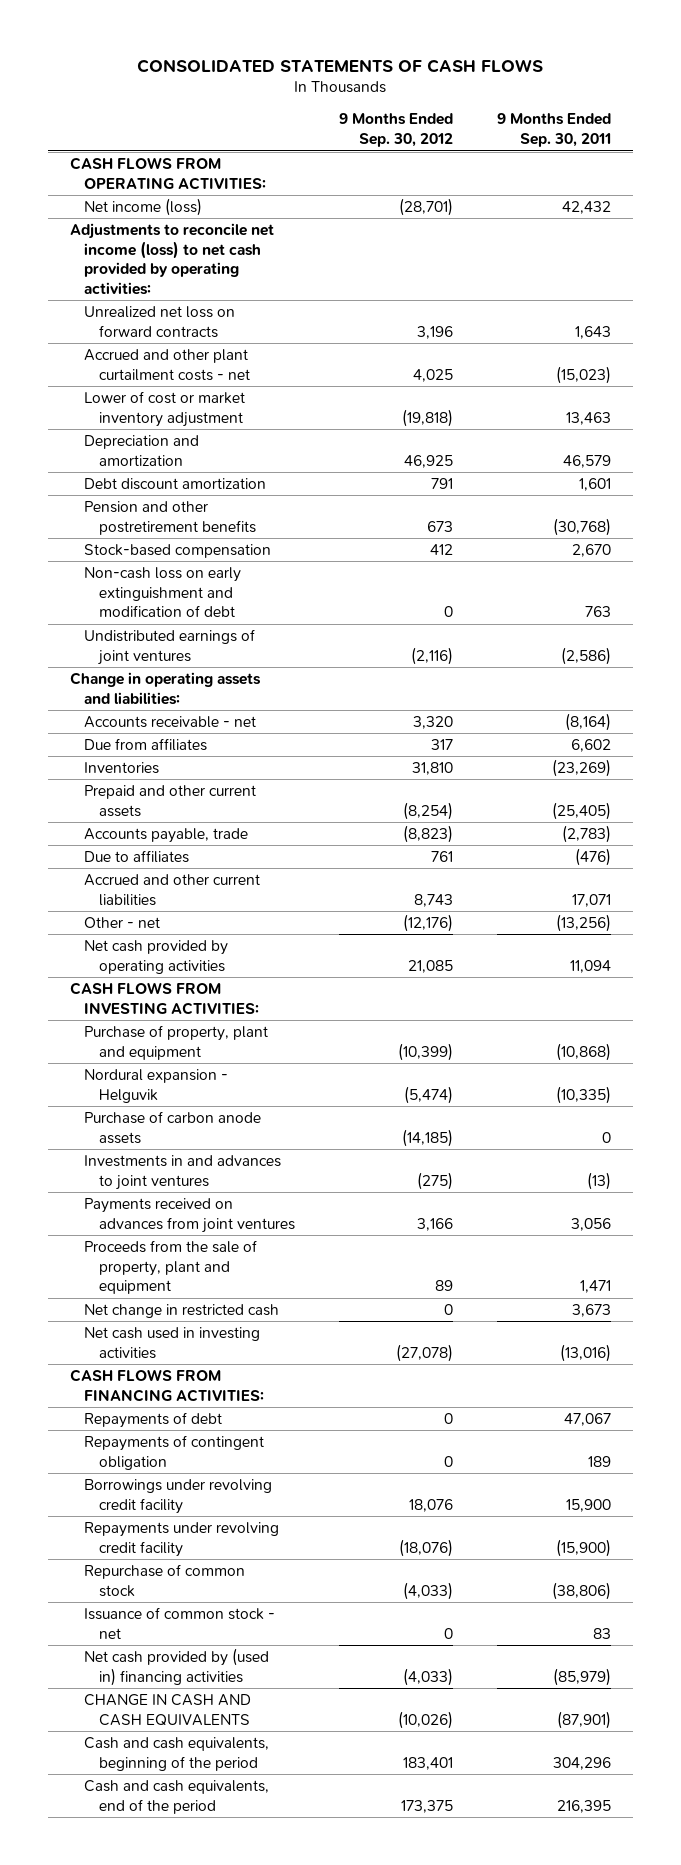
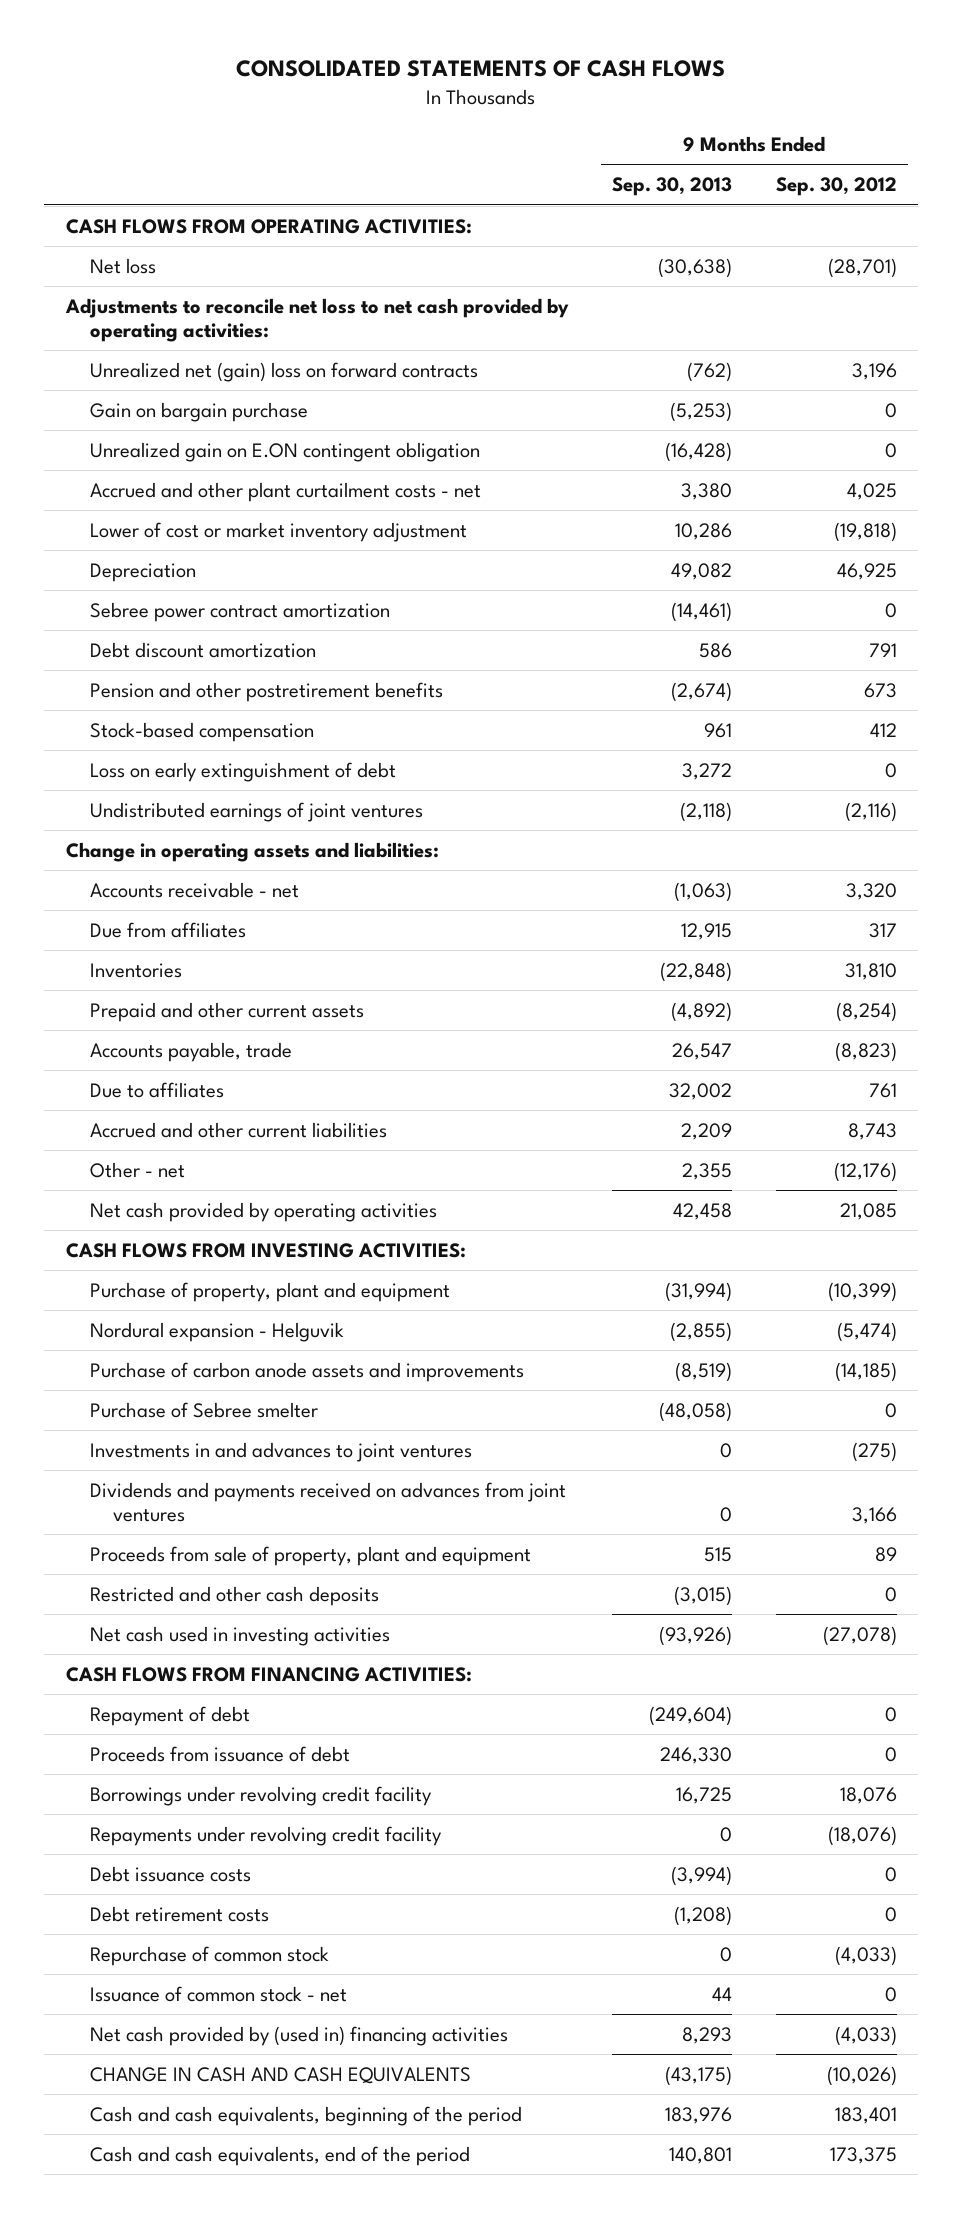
- | 9 Months Ended Sep. 30, 2012 | 9 Months Ended Sep. 30, 2011
+ | 9 Months Ended Sep. 30, 2013 | 9 Months Ended Sep. 30, 2012
- Net income (loss) | (28,701) | 42,432
- Adjustments to reconcile net income (loss) to net cash provided by operating activities:
- Unrealized net loss on forward contracts | 3,196 | 1,643
+ Net loss | (30,638) | (28,701)
+ Adjustments to reconcile net loss to net cash provided by operating activities:
+ Unrealized net (gain) loss on forward contracts | (762) | 3,196
+ Gain on bargain purchase | (5,253) | 0
+ Unrealized gain on E.ON contingent obligation | (16,428) | 0
- Depreciation and amortization | 46,925 | 46,579
+ Depreciation | 49,082 | 46,925
+ Sebree power contract amortization | (14,461) | 0
- Non-cash loss on early extinguishment and modification of debt | 0 | 763
+ Loss on early extinguishment of debt | 3,272 | 0
- Purchase of carbon anode assets | (14,185) | 0
+ Purchase of carbon anode assets and improvements | (8,519) | (14,185)
+ Purchase of Sebree smelter | (48,058) | 0
- Payments received on advances from joint ventures | 3,166 | 3,056
- Proceeds from the sale of property, plant and equipment | 89 | 1,471
- Net change in restricted cash | 0 | 3,673
+ Dividends and payments received on advances from joint ventures | 0 | 3,166
+ Proceeds from sale of property, plant and equipment | 515 | 89
+ Restricted and other cash deposits | (3,015) | 0
- Repayments of debt | 0 | 47,067
- Repayments of contingent obligation | 0 | 189
+ Repayment of debt | (249,604) | 0
+ Proceeds from issuance of debt | 246,330 | 0
+ Debt issuance costs | (3,994) | 0
+ Debt retirement costs | (1,208) | 0

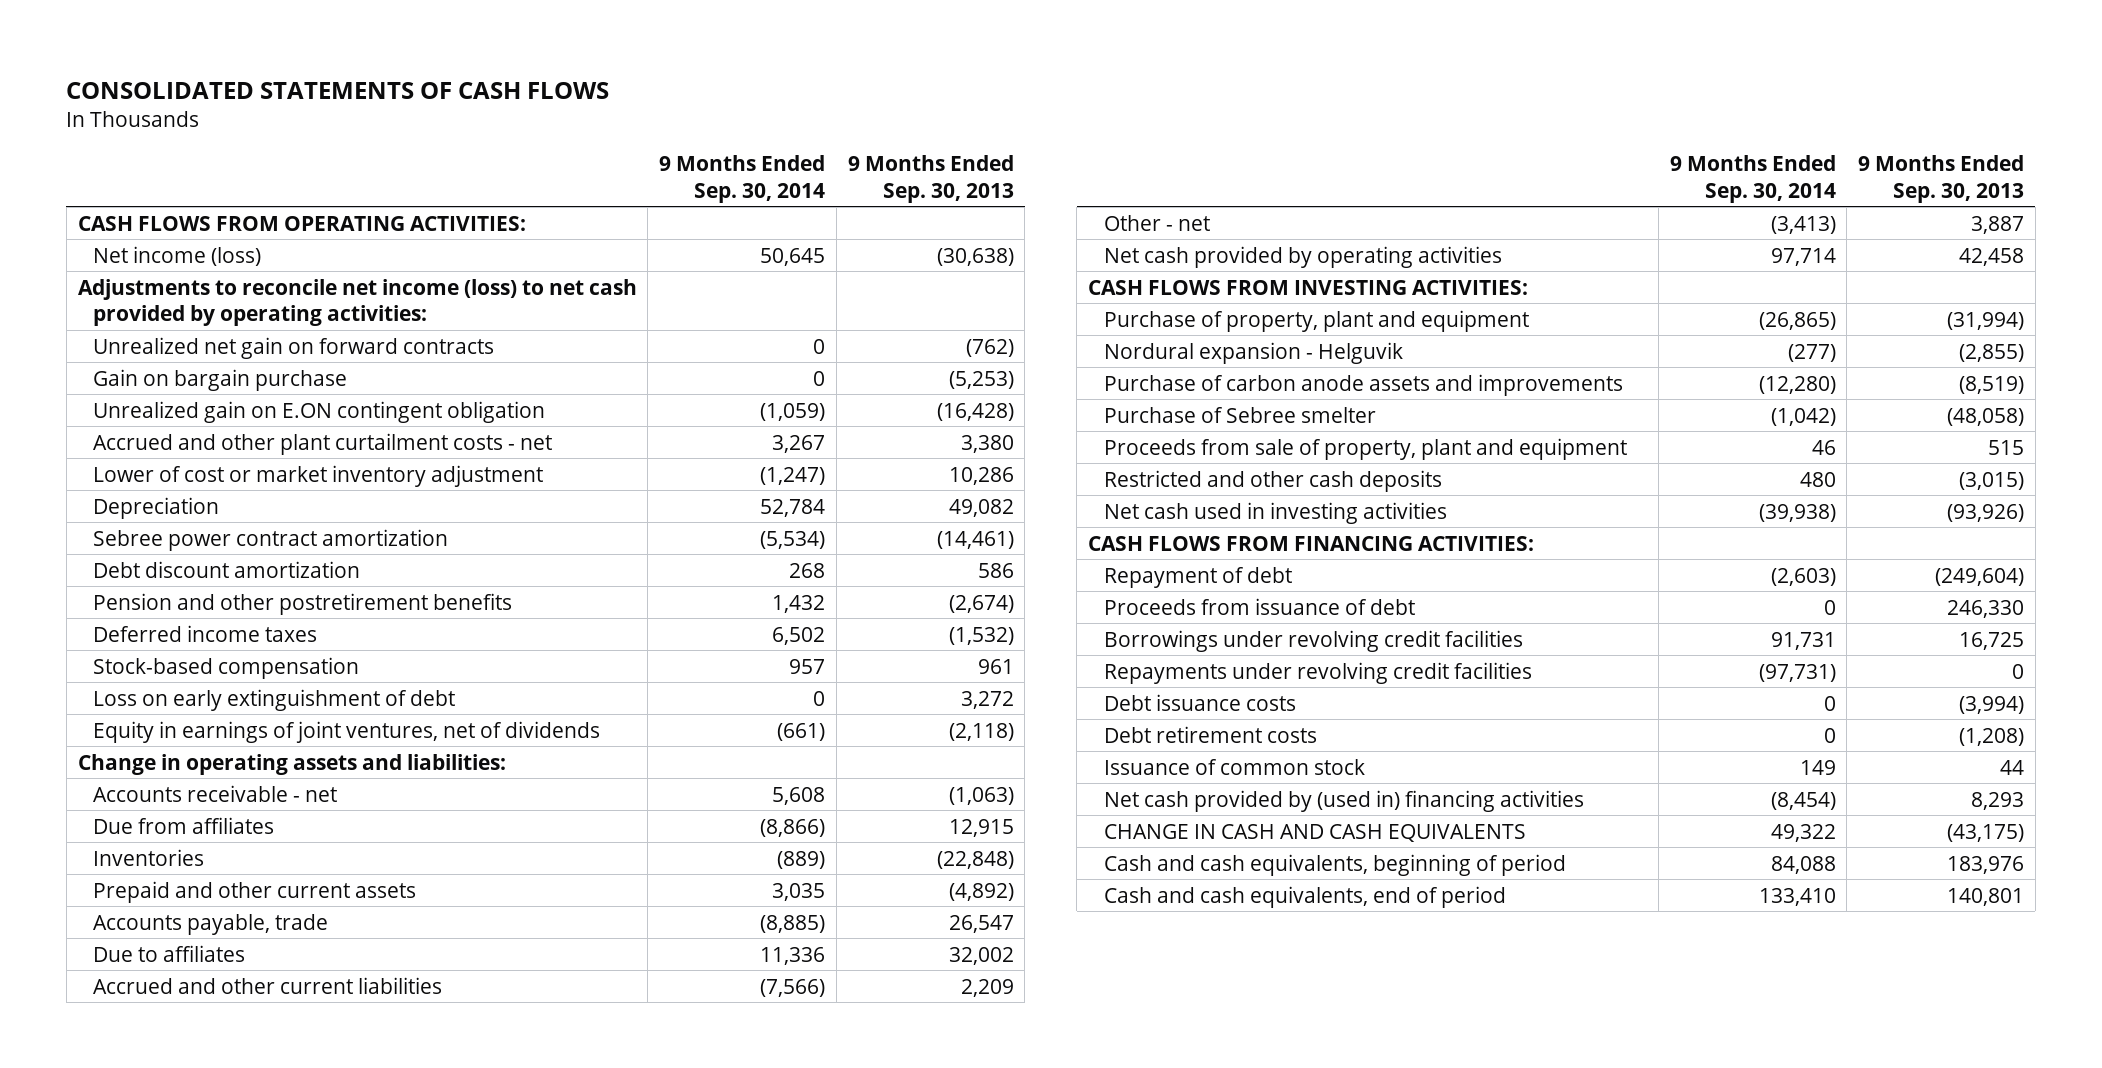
- | 9 Months Ended Sep. 30, 2013 | 9 Months Ended Sep. 30, 2012
+ | 9 Months Ended Sep. 30, 2014 | 9 Months Ended Sep. 30, 2013
- Net loss | (30,638) | (28,701)
- Adjustments to reconcile net loss to net cash provided by operating activities:
- Unrealized net (gain) loss on forward contracts | (762) | 3,196
+ Net income (loss) | 50,645 | (30,638)
+ Adjustments to reconcile net income (loss) to net cash provided by operating activities:
+ Unrealized net gain on forward contracts | 0 | (762)
+ Deferred income taxes | 6,502 | (1,532)
- Undistributed earnings of joint ventures | (2,118) | (2,116)
+ Equity in earnings of joint ventures, net of dividends | (661) | (2,118)
- Other - net | 2,355 | (12,176)
+ Other - net | (3,413) | 3,887
- Investments in and advances to joint ventures | 0 | (275)
- Dividends and payments received on advances from joint ventures | 0 | 3,166
- Borrowings under revolving credit facility | 16,725 | 18,076
- Repayments under revolving credit facility | 0 | (18,076)
+ Borrowings under revolving credit facilities | 91,731 | 16,725
+ Repayments under revolving credit facilities | (97,731) | 0
- Repurchase of common stock | 0 | (4,033)
- Issuance of common stock - net | 44 | 0
+ Issuance of common stock | 149 | 44
- Cash and cash equivalents, beginning of the period | 183,976 | 183,401
- Cash and cash equivalents, end of the period | 140,801 | 173,375
+ Cash and cash equivalents, beginning of period | 84,088 | 183,976
+ Cash and cash equivalents, end of period | 133,410 | 140,801

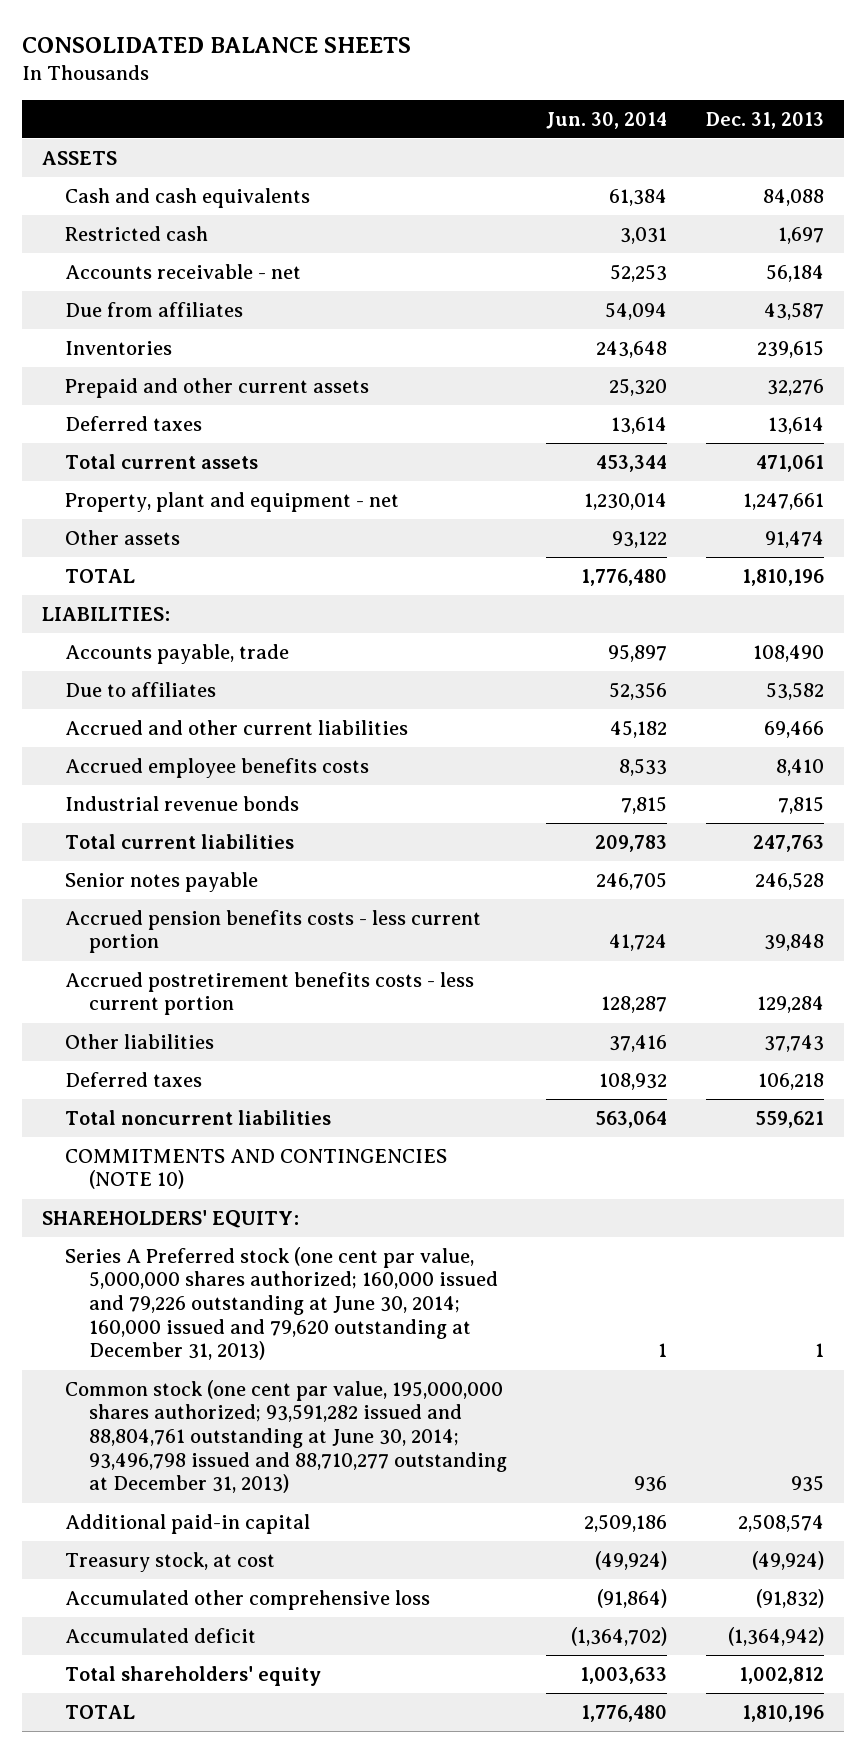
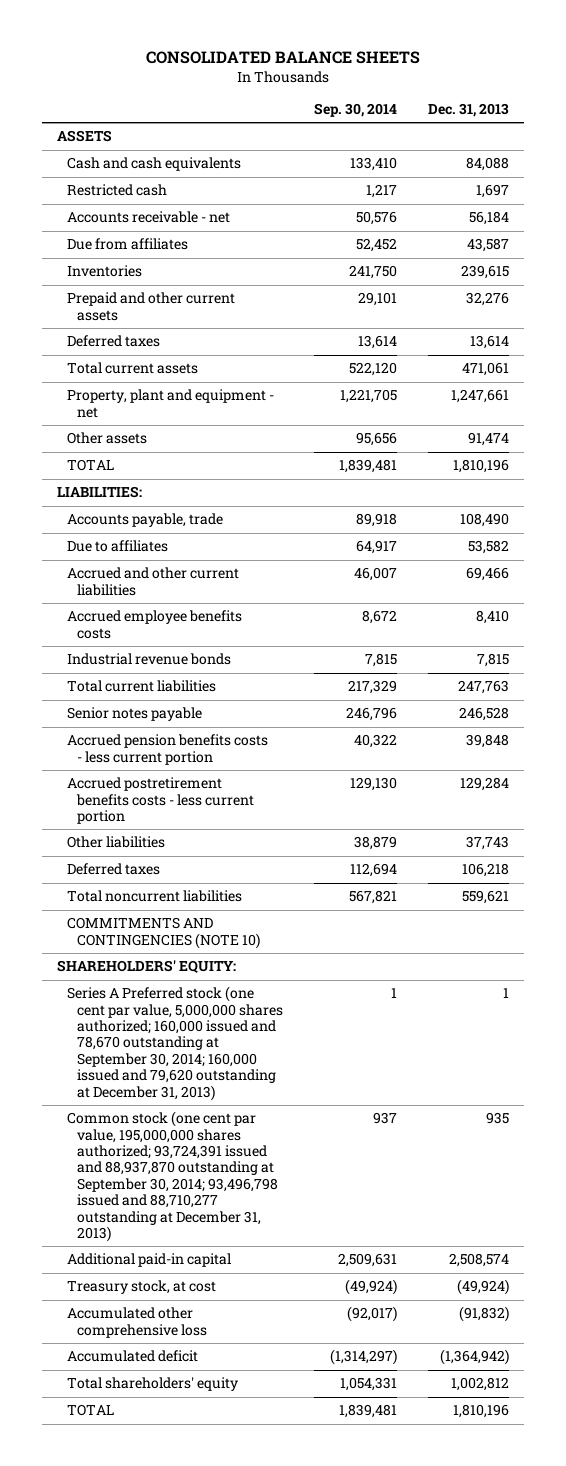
- | Jun. 30, 2014 | Dec. 31, 2013
+ | Sep. 30, 2014 | Dec. 31, 2013
- Series A Preferred stock (one cent par value, 5,000,000 shares authorized; 160,000 issued and 79,226 outstanding at June 30, 2014; 160,000 issued and 79,620 outstanding at December 31, 2013) | 1 | 1
- Common stock (one cent par value, 195,000,000 shares authorized; 93,591,282 issued and 88,804,761 outstanding at June 30, 2014; 93,496,798 issued and 88,710,277 outstanding at December 31, 2013) | 936 | 935
+ Series A Preferred stock (one cent par value, 5,000,000 shares authorized; 160,000 issued and 78,670 outstanding at September 30, 2014; 160,000 issued and 79,620 outstanding at December 31, 2013) | 1 | 1
+ Common stock (one cent par value, 195,000,000 shares authorized; 93,724,391 issued and 88,937,870 outstanding at September 30, 2014; 93,496,798 issued and 88,710,277 outstanding at December 31, 2013) | 937 | 935

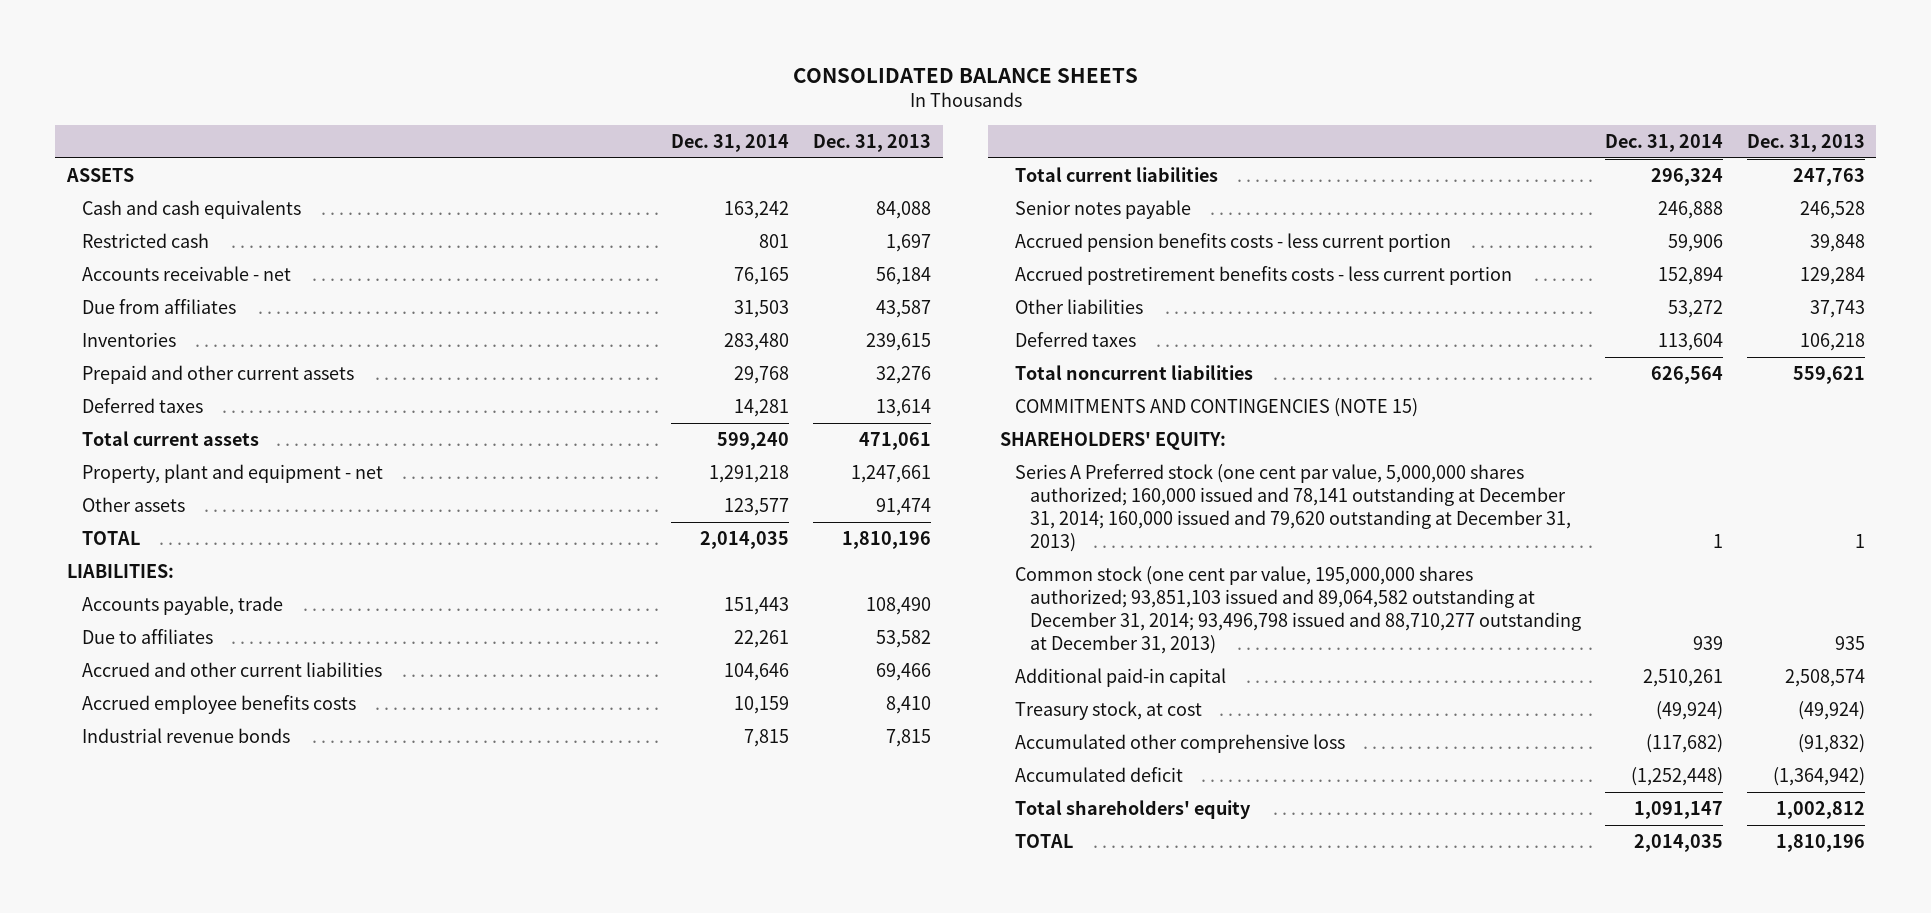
- | Sep. 30, 2014 | Dec. 31, 2013
+ | Dec. 31, 2014 | Dec. 31, 2013
- COMMITMENTS AND CONTINGENCIES (NOTE 10)
+ COMMITMENTS AND CONTINGENCIES (NOTE 15)
- Series A Preferred stock (one cent par value, 5,000,000 shares authorized; 160,000 issued and 78,670 outstanding at September 30, 2014; 160,000 issued and 79,620 outstanding at December 31, 2013) | 1 | 1
- Common stock (one cent par value, 195,000,000 shares authorized; 93,724,391 issued and 88,937,870 outstanding at September 30, 2014; 93,496,798 issued and 88,710,277 outstanding at December 31, 2013) | 937 | 935
+ Series A Preferred stock (one cent par value, 5,000,000 shares authorized; 160,000 issued and 78,141 outstanding at December 31, 2014; 160,000 issued and 79,620 outstanding at December 31, 2013) | 1 | 1
+ Common stock (one cent par value, 195,000,000 shares authorized; 93,851,103 issued and 89,064,582 outstanding at December 31, 2014; 93,496,798 issued and 88,710,277 outstanding at December 31, 2013) | 939 | 935

